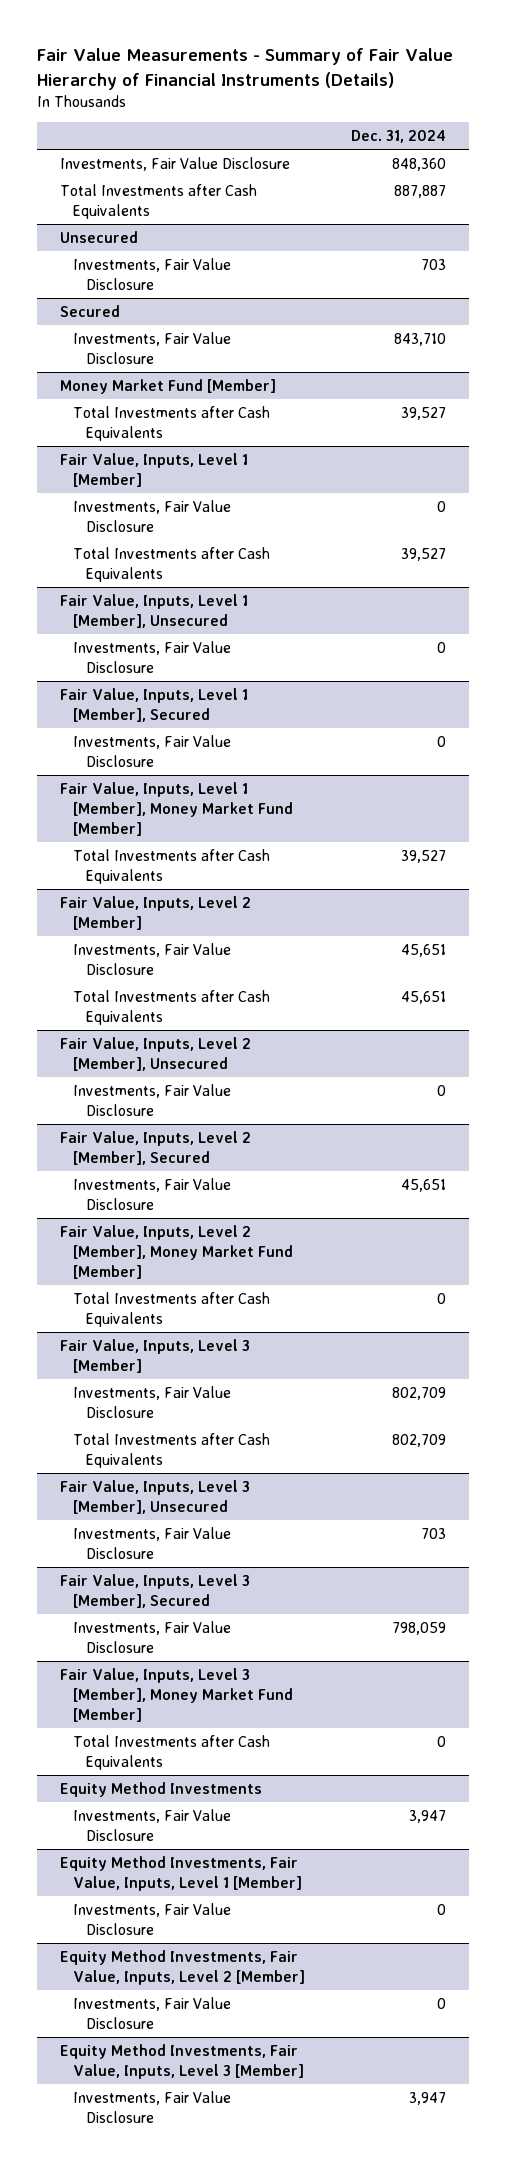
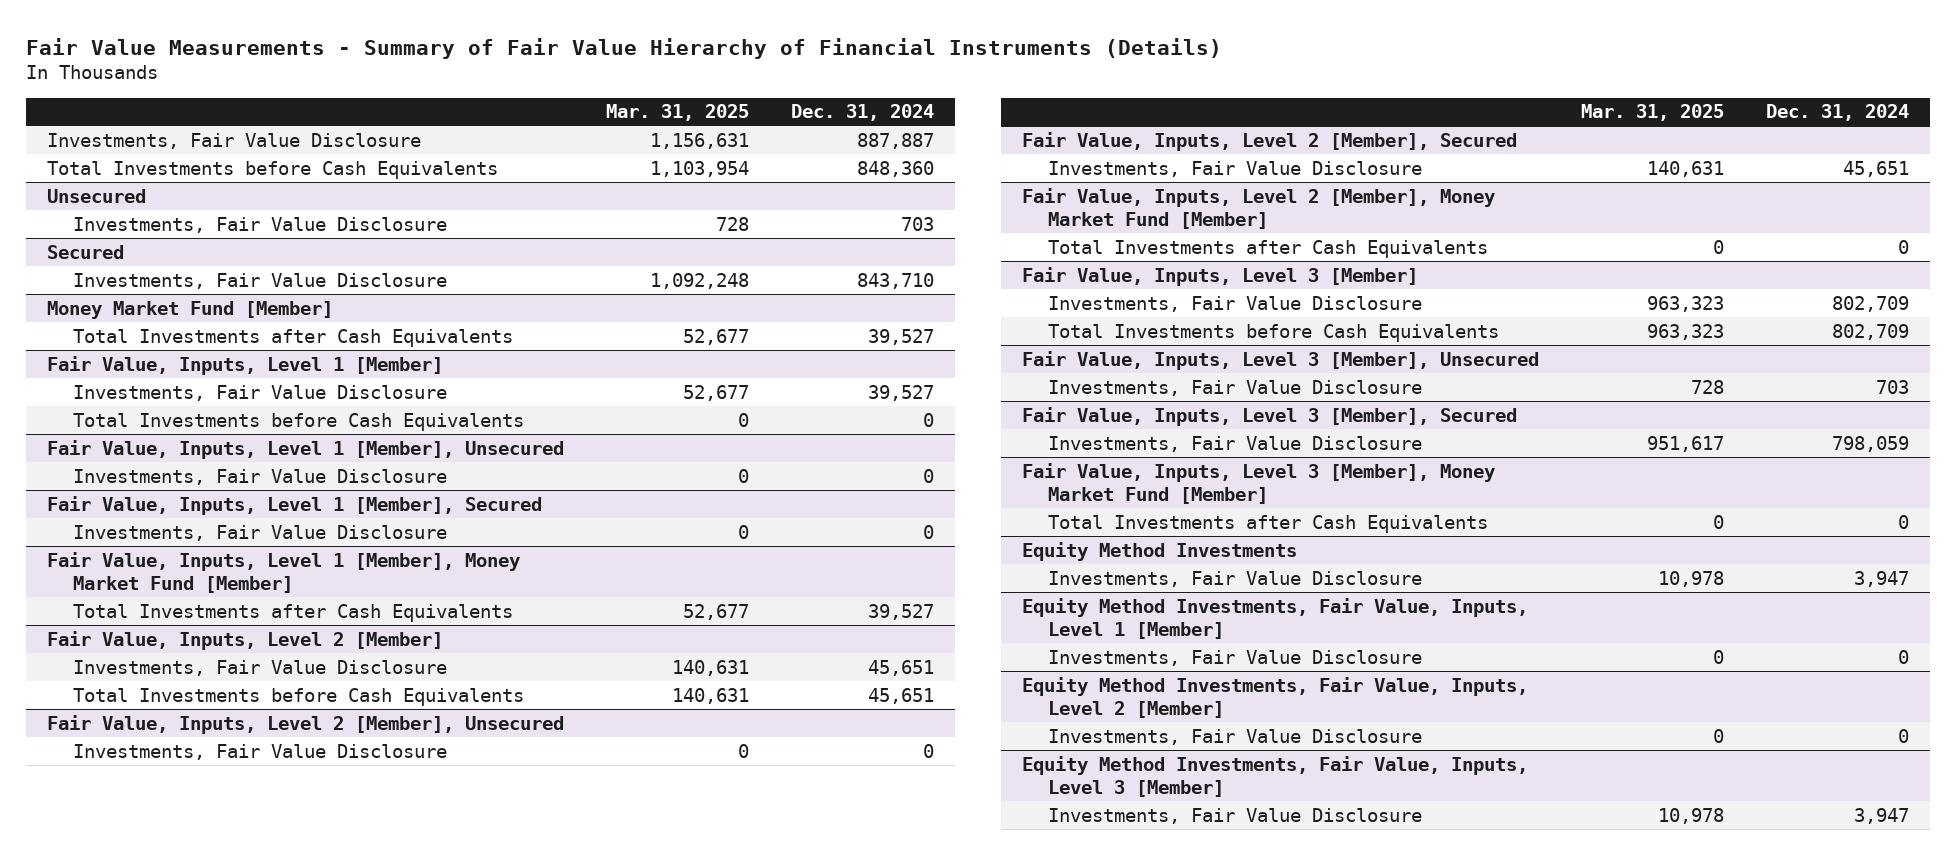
- | Dec. 31, 2024
+ | Mar. 31, 2025 | Dec. 31, 2024
- Investments, Fair Value Disclosure | 848,360
- Total Investments after Cash Equivalents | 887,887
+ Investments, Fair Value Disclosure | 1,156,631 | 887,887
+ Total Investments before Cash Equivalents | 1,103,954 | 848,360
@ Fair Value, Inputs, Level 1 [Member]
- Investments, Fair Value Disclosure | 0
- Total Investments after Cash Equivalents | 39,527
+ Investments, Fair Value Disclosure | 52,677 | 39,527
+ Total Investments before Cash Equivalents | 0 | 0
@ Fair Value, Inputs, Level 2 [Member]
- Total Investments after Cash Equivalents | 45,651
+ Total Investments before Cash Equivalents | 140,631 | 45,651
@ Fair Value, Inputs, Level 3 [Member]
- Total Investments after Cash Equivalents | 802,709
+ Total Investments before Cash Equivalents | 963,323 | 802,709

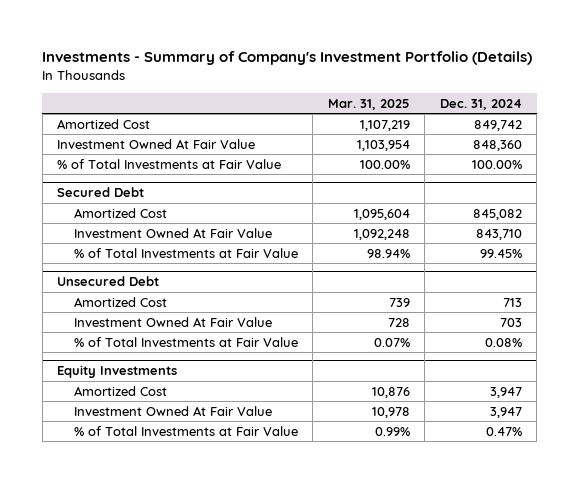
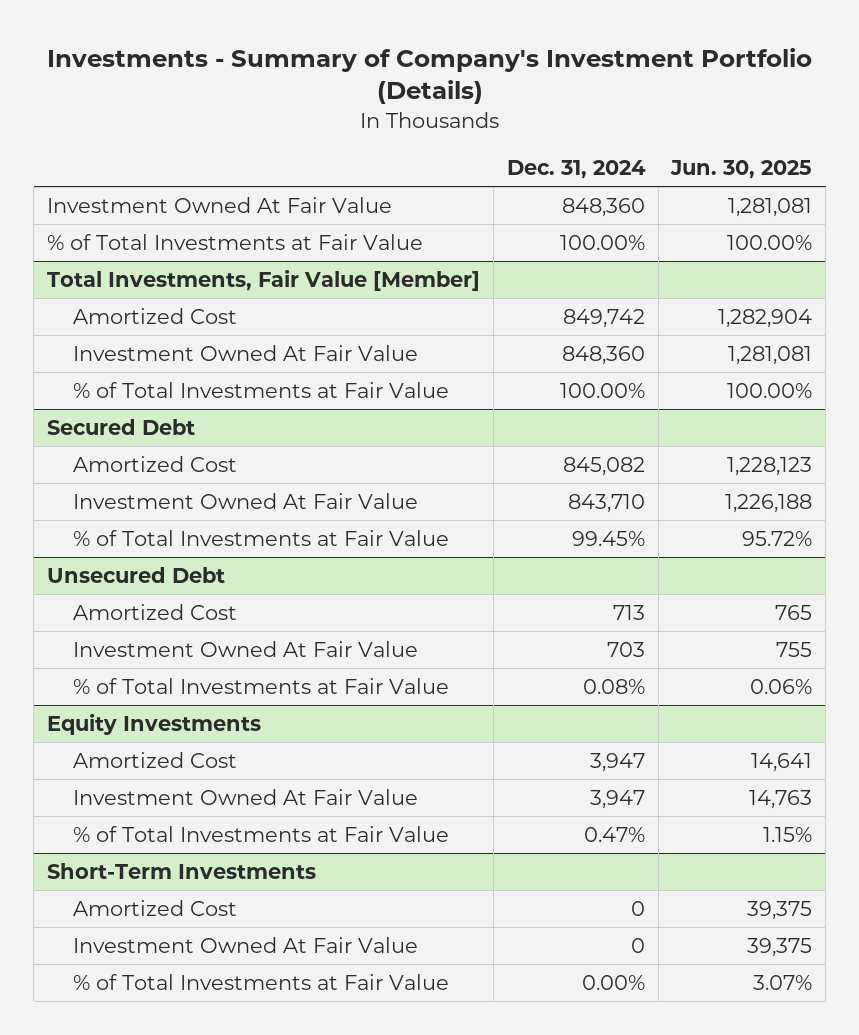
- | Mar. 31, 2025 | Dec. 31, 2024
+ | Dec. 31, 2024 | Jun. 30, 2025
+ Investment Owned At Fair Value | 848,360 | 1,281,081
+ % of Total Investments at Fair Value | 100.00% | 100.00%
+ Total Investments, Fair Value [Member]
+ Short-Term Investments
+ Amortized Cost | 0 | 39,375
+ Investment Owned At Fair Value | 0 | 39,375
+ % of Total Investments at Fair Value | 0.00% | 3.07%

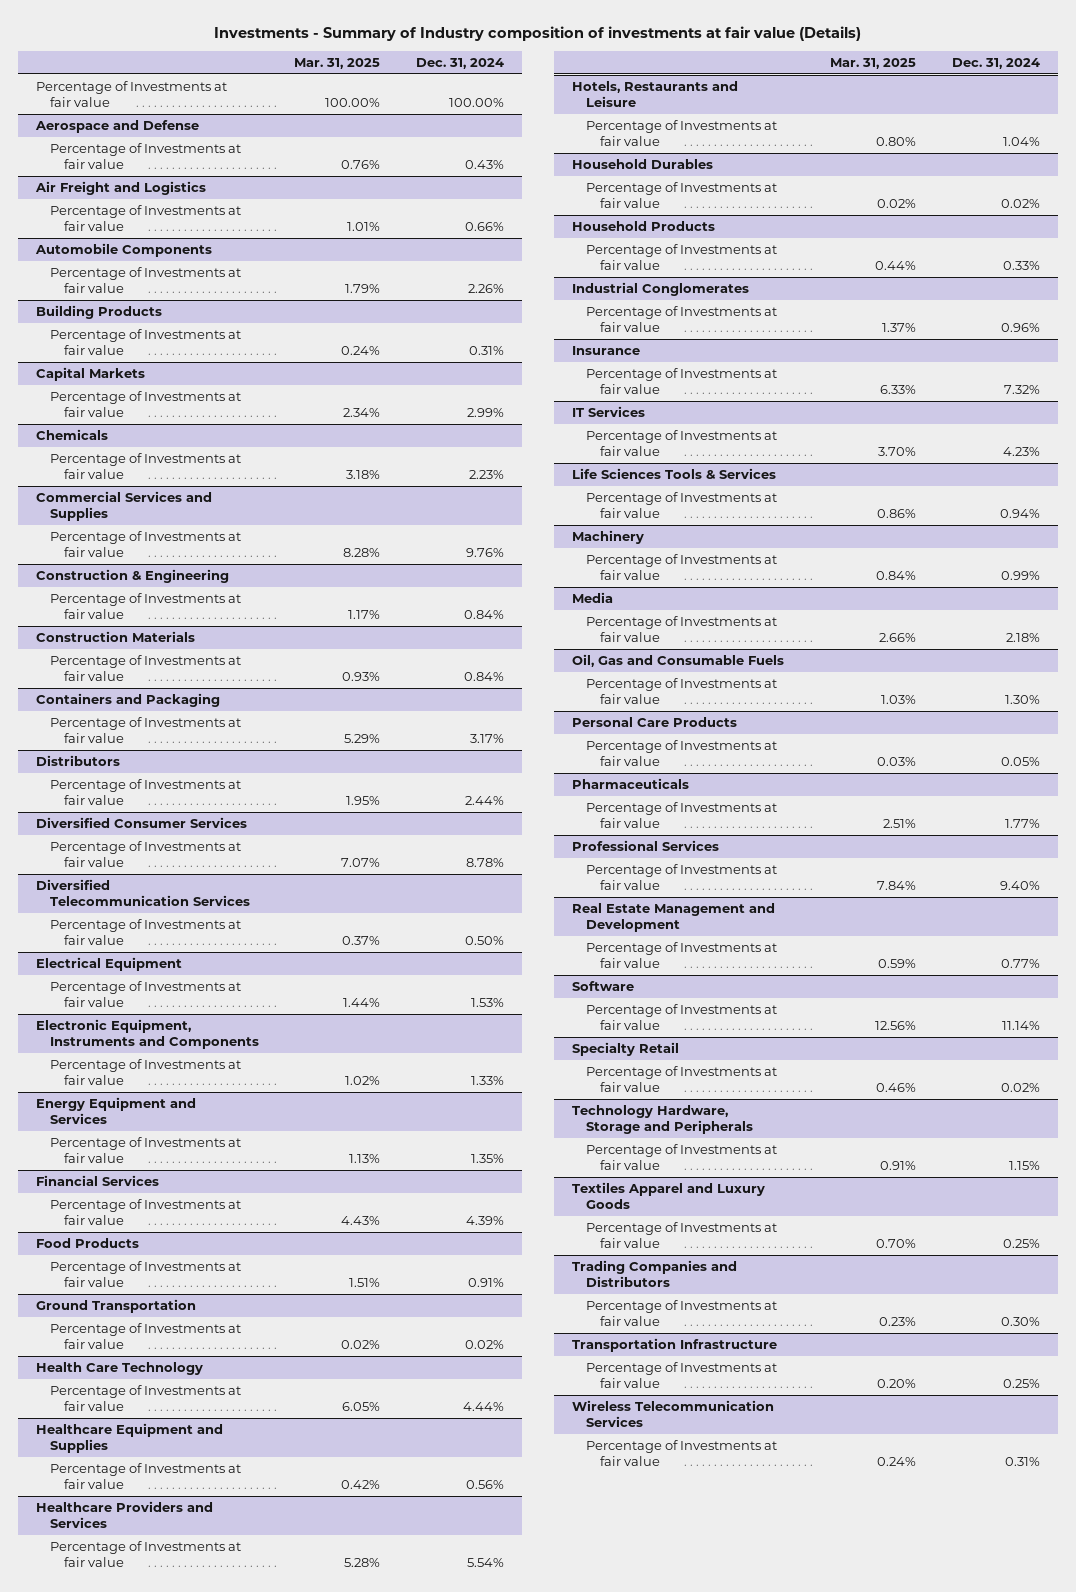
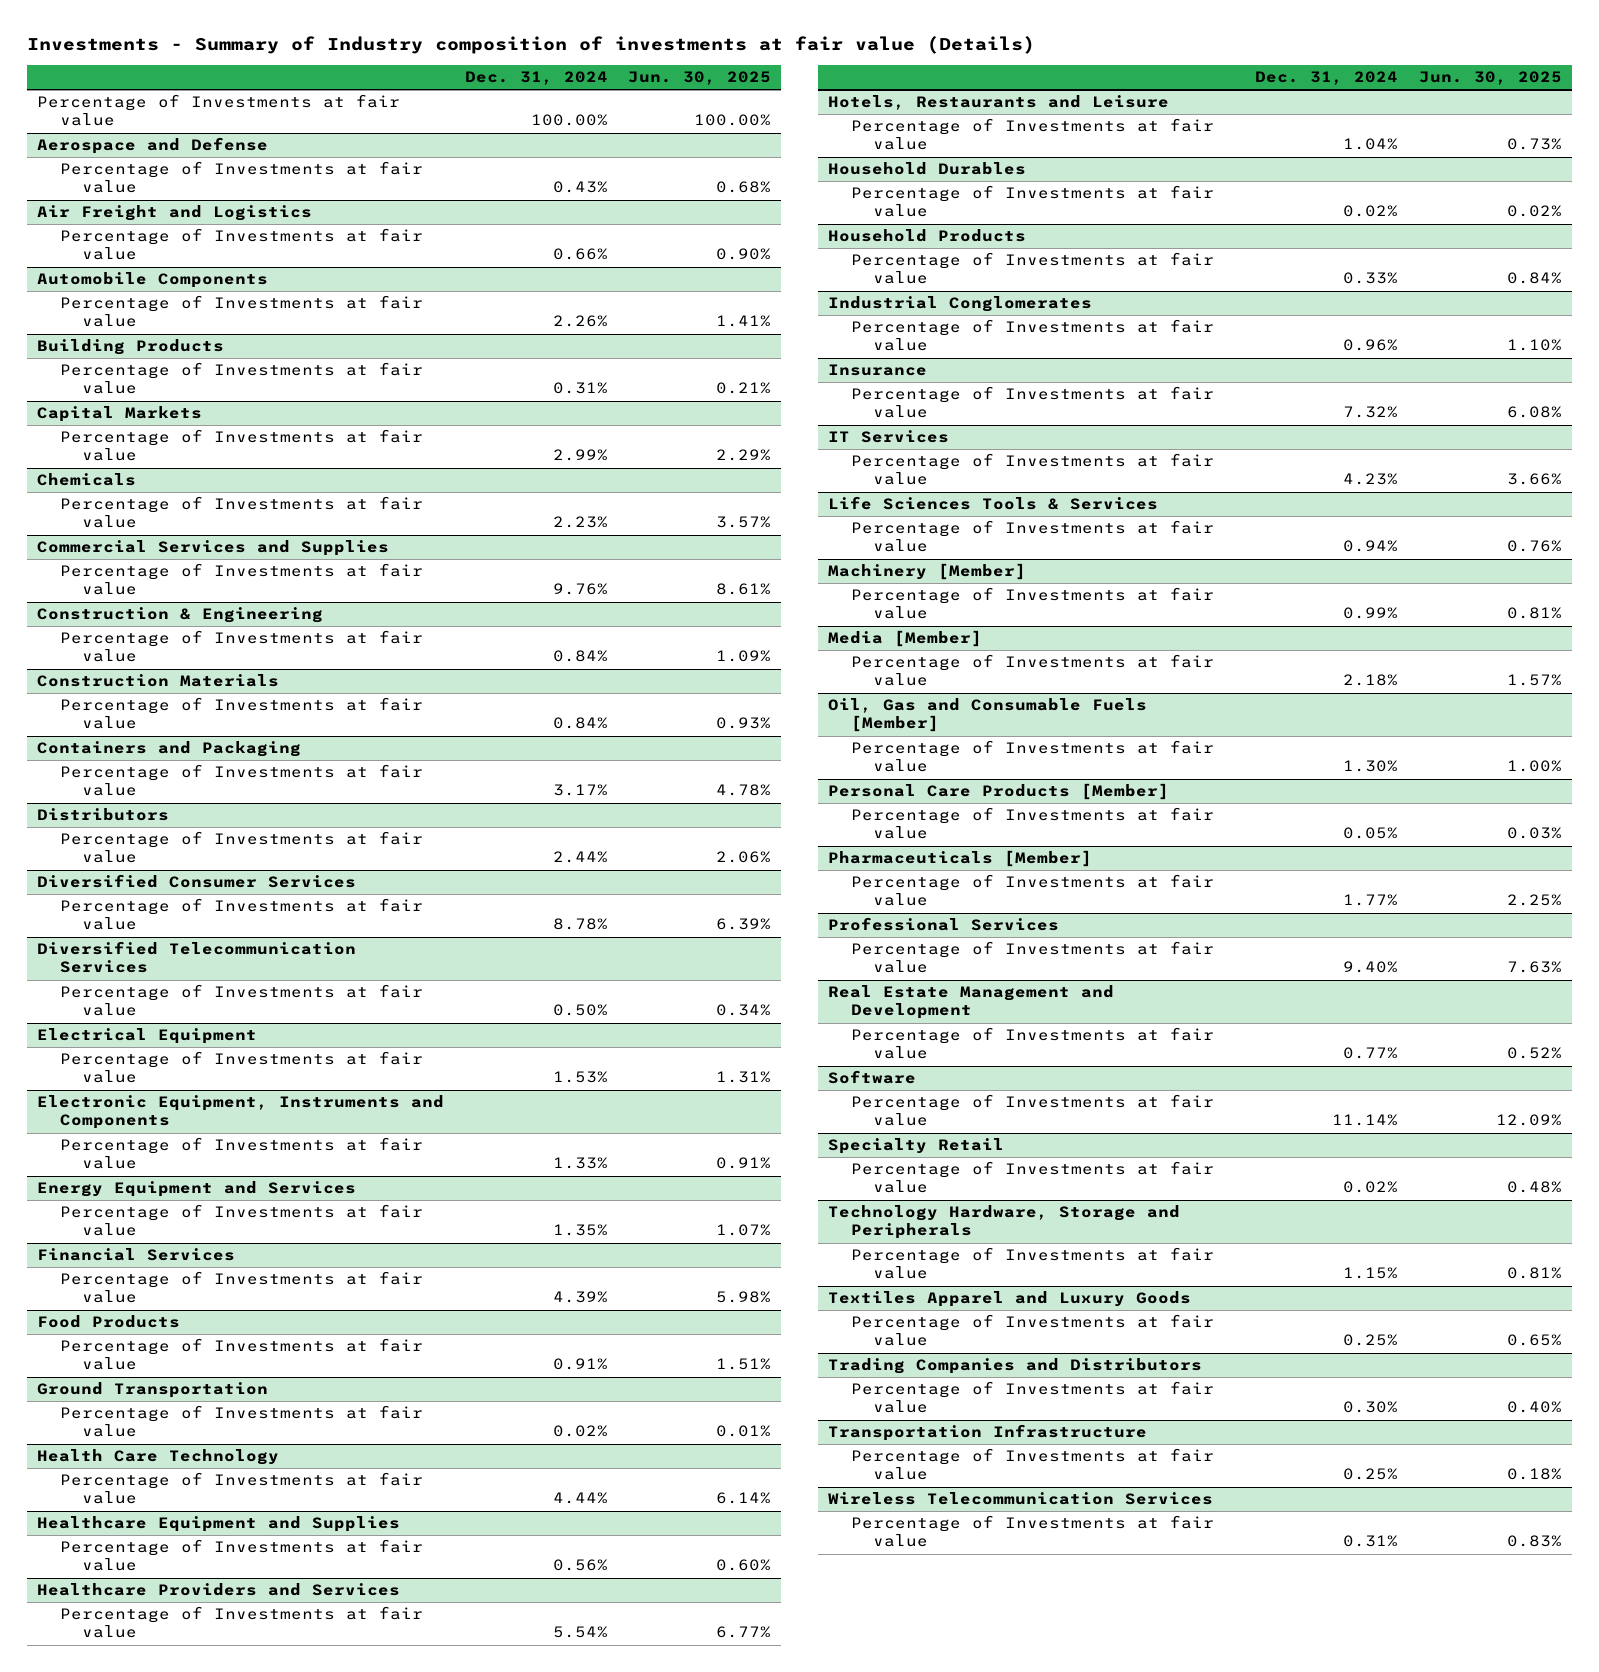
- | Mar. 31, 2025 | Dec. 31, 2024
+ | Dec. 31, 2024 | Jun. 30, 2025
- Machinery
+ Machinery [Member]
- Media
+ Media [Member]
- Oil, Gas and Consumable Fuels
+ Oil, Gas and Consumable Fuels [Member]
- Personal Care Products
+ Personal Care Products [Member]
- Pharmaceuticals
+ Pharmaceuticals [Member]

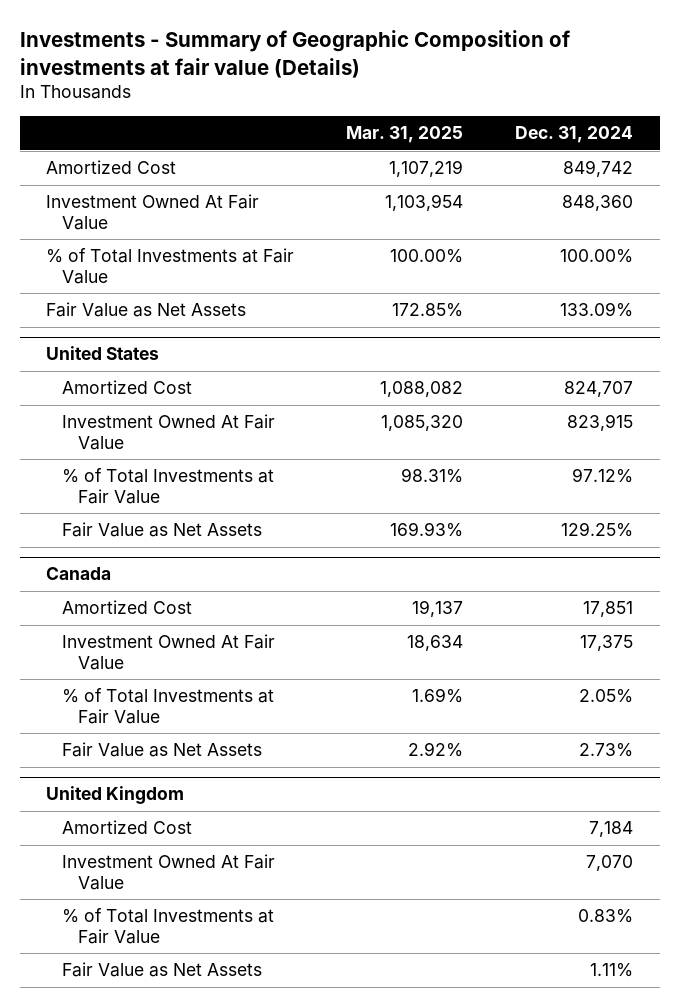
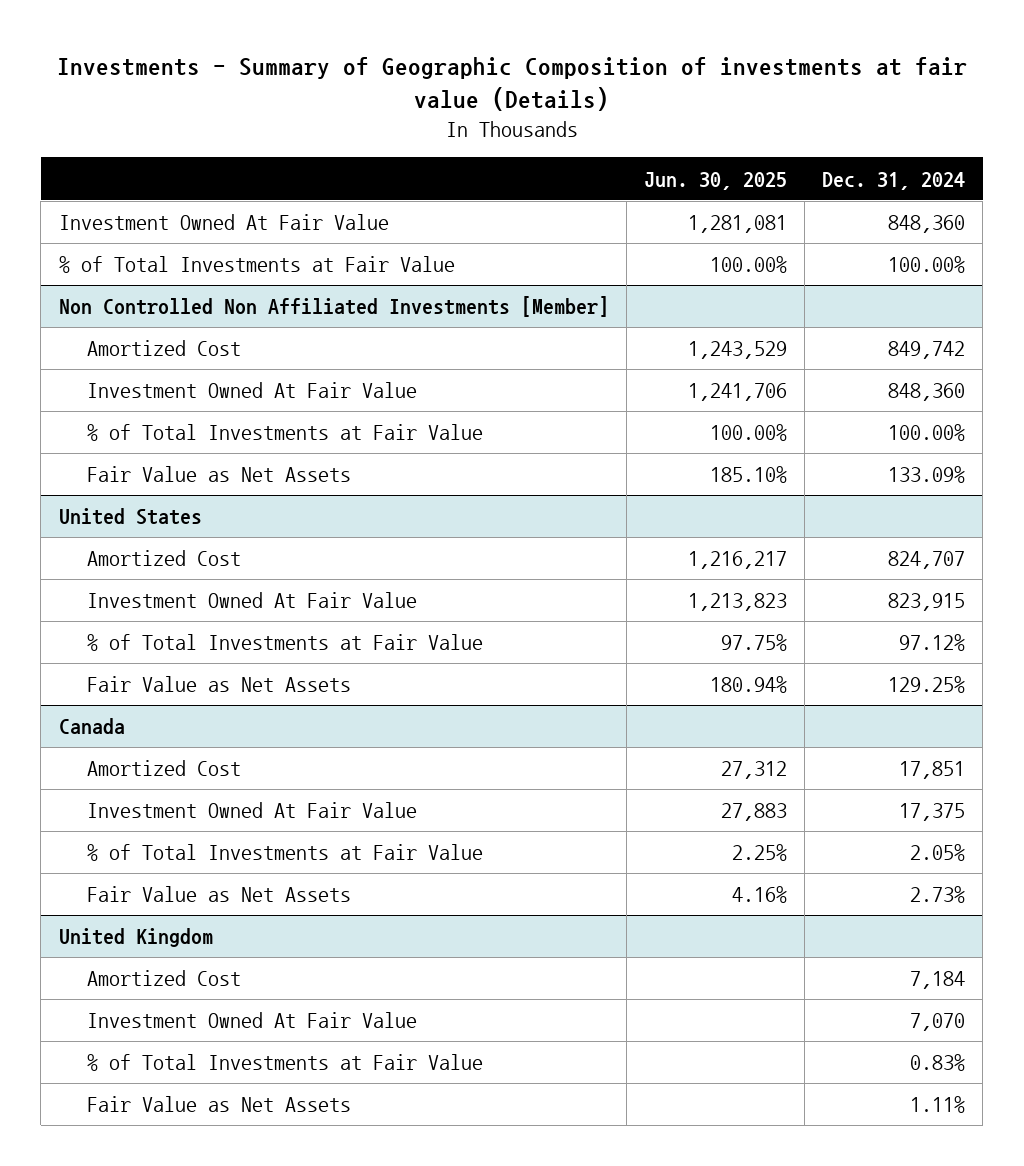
- | Mar. 31, 2025 | Dec. 31, 2024
+ | Jun. 30, 2025 | Dec. 31, 2024
+ Investment Owned At Fair Value | 1,281,081 | 848,360
+ % of Total Investments at Fair Value | 100.00% | 100.00%
+ Non Controlled Non Affiliated Investments [Member]

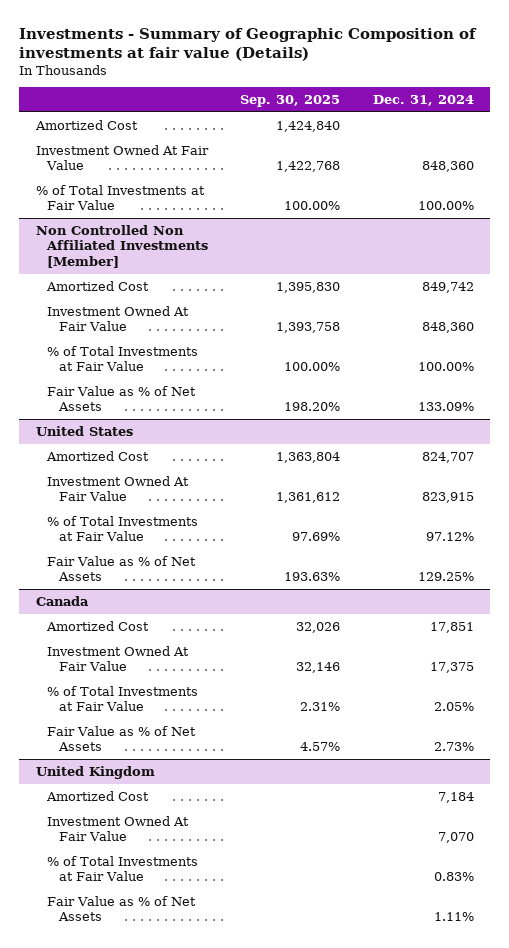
- | Jun. 30, 2025 | Dec. 31, 2024
+ | Sep. 30, 2025 | Dec. 31, 2024
+ Amortized Cost | 1,424,840 |
@ Non Controlled Non Affiliated Investments [Member]
- Fair Value as Net Assets | 185.10% | 133.09%
+ Fair Value as % of Net Assets | 198.20% | 133.09%
@ United States
- Fair Value as Net Assets | 180.94% | 129.25%
+ Fair Value as % of Net Assets | 193.63% | 129.25%
@ Canada
- Fair Value as Net Assets | 4.16% | 2.73%
+ Fair Value as % of Net Assets | 4.57% | 2.73%
@ United Kingdom
- Fair Value as Net Assets | | 1.11%
+ Fair Value as % of Net Assets | | 1.11%

